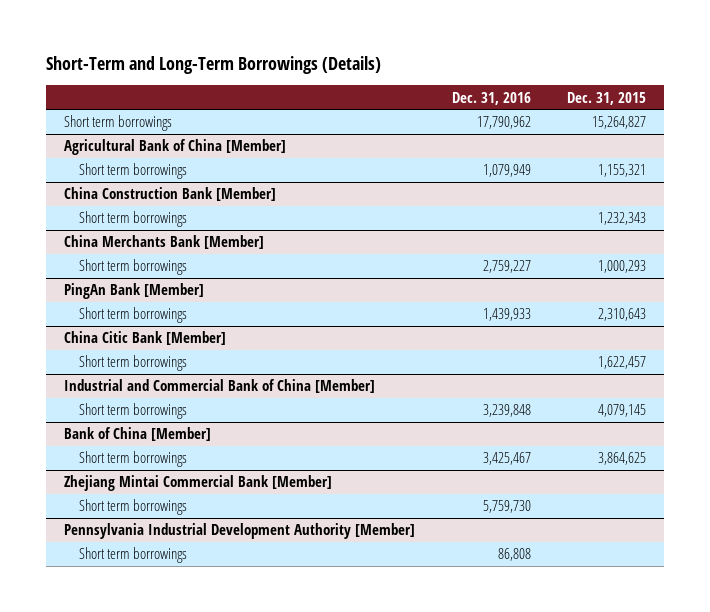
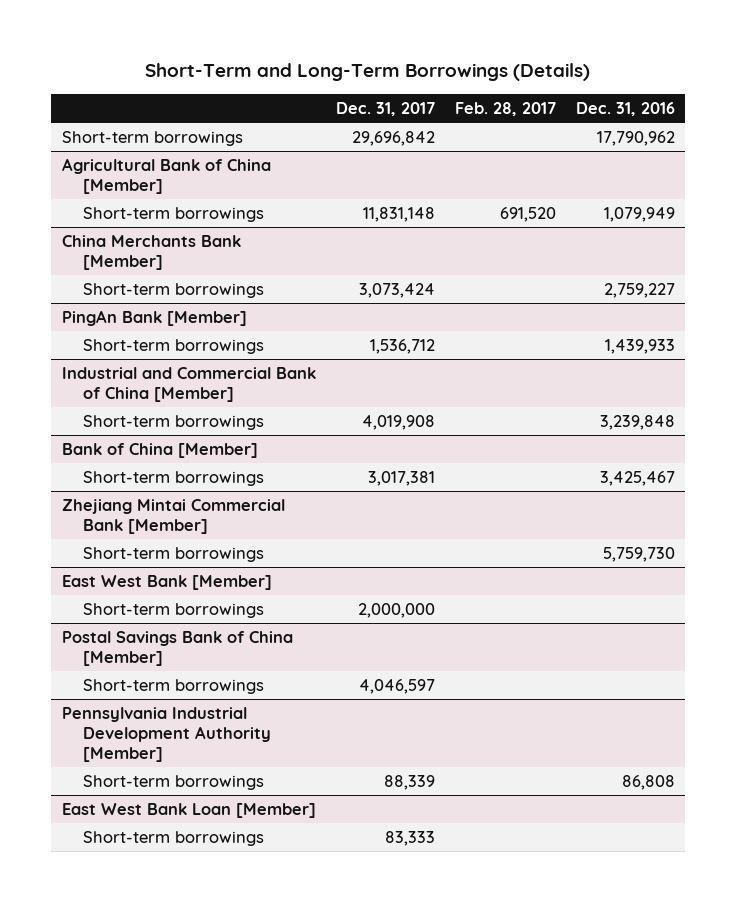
- | Dec. 31, 2016 | Dec. 31, 2015
+ | Dec. 31, 2017 | Feb. 28, 2017 | Dec. 31, 2016
- Short term borrowings | 17,790,962 | 15,264,827
+ Short-term borrowings | 29,696,842 | | 17,790,962
@ Agricultural Bank of China [Member]
- Short term borrowings | 1,079,949 | 1,155,321
- China Construction Bank [Member]
- Short term borrowings | | 1,232,343
@ Agricultural Bank of China [Member]
+ Short-term borrowings | 11,831,148 | 691,520 | 1,079,949
@ China Merchants Bank [Member]
- Short term borrowings | 2,759,227 | 1,000,293
+ Short-term borrowings | 3,073,424 | | 2,759,227
@ PingAn Bank [Member]
- Short term borrowings | 1,439,933 | 2,310,643
- China Citic Bank [Member]
- Short term borrowings | | 1,622,457
@ PingAn Bank [Member]
+ Short-term borrowings | 1,536,712 | | 1,439,933
@ Industrial and Commercial Bank of China [Member]
- Short term borrowings | 3,239,848 | 4,079,145
+ Short-term borrowings | 4,019,908 | | 3,239,848
@ Bank of China [Member]
- Short term borrowings | 3,425,467 | 3,864,625
+ Short-term borrowings | 3,017,381 | | 3,425,467
@ Zhejiang Mintai Commercial Bank [Member]
- Short term borrowings | 5,759,730 |
+ Short-term borrowings | | | 5,759,730
+ East West Bank [Member]
+ Short-term borrowings | 2,000,000 | |
+ Postal Savings Bank of China [Member]
+ Short-term borrowings | 4,046,597 | |
@ Pennsylvania Industrial Development Authority [Member]
- Short term borrowings | 86,808 |
+ Short-term borrowings | 88,339 | | 86,808
+ East West Bank Loan [Member]
+ Short-term borrowings | 83,333 | |

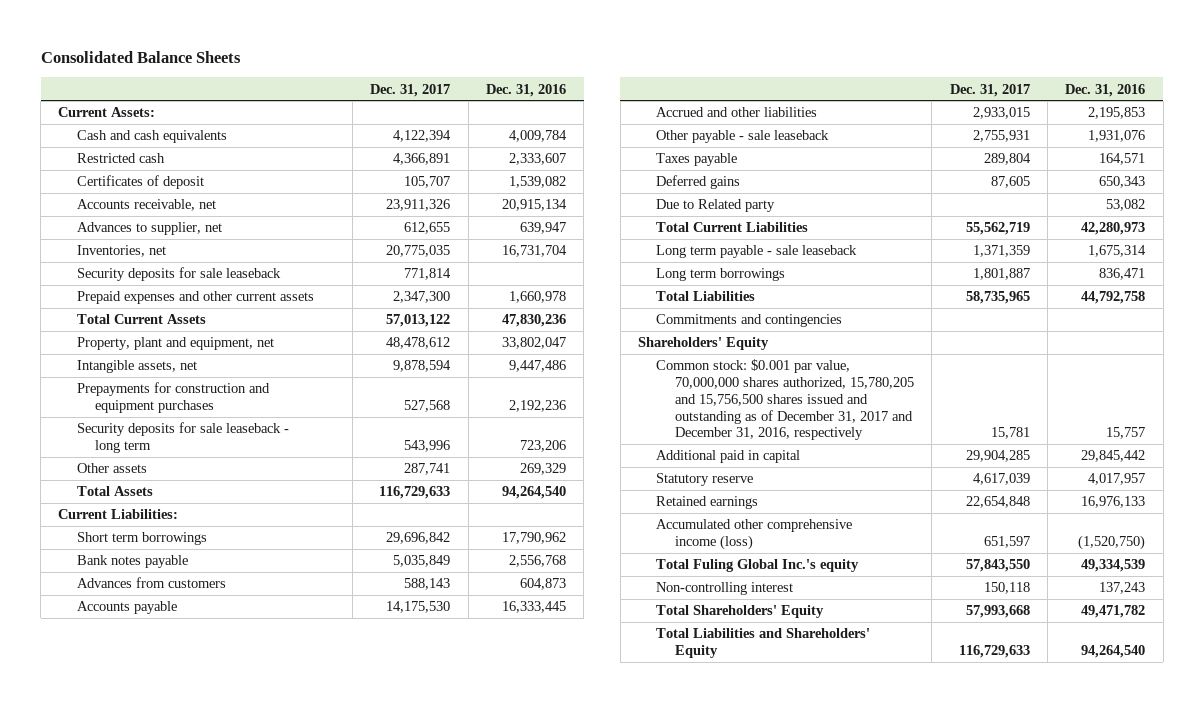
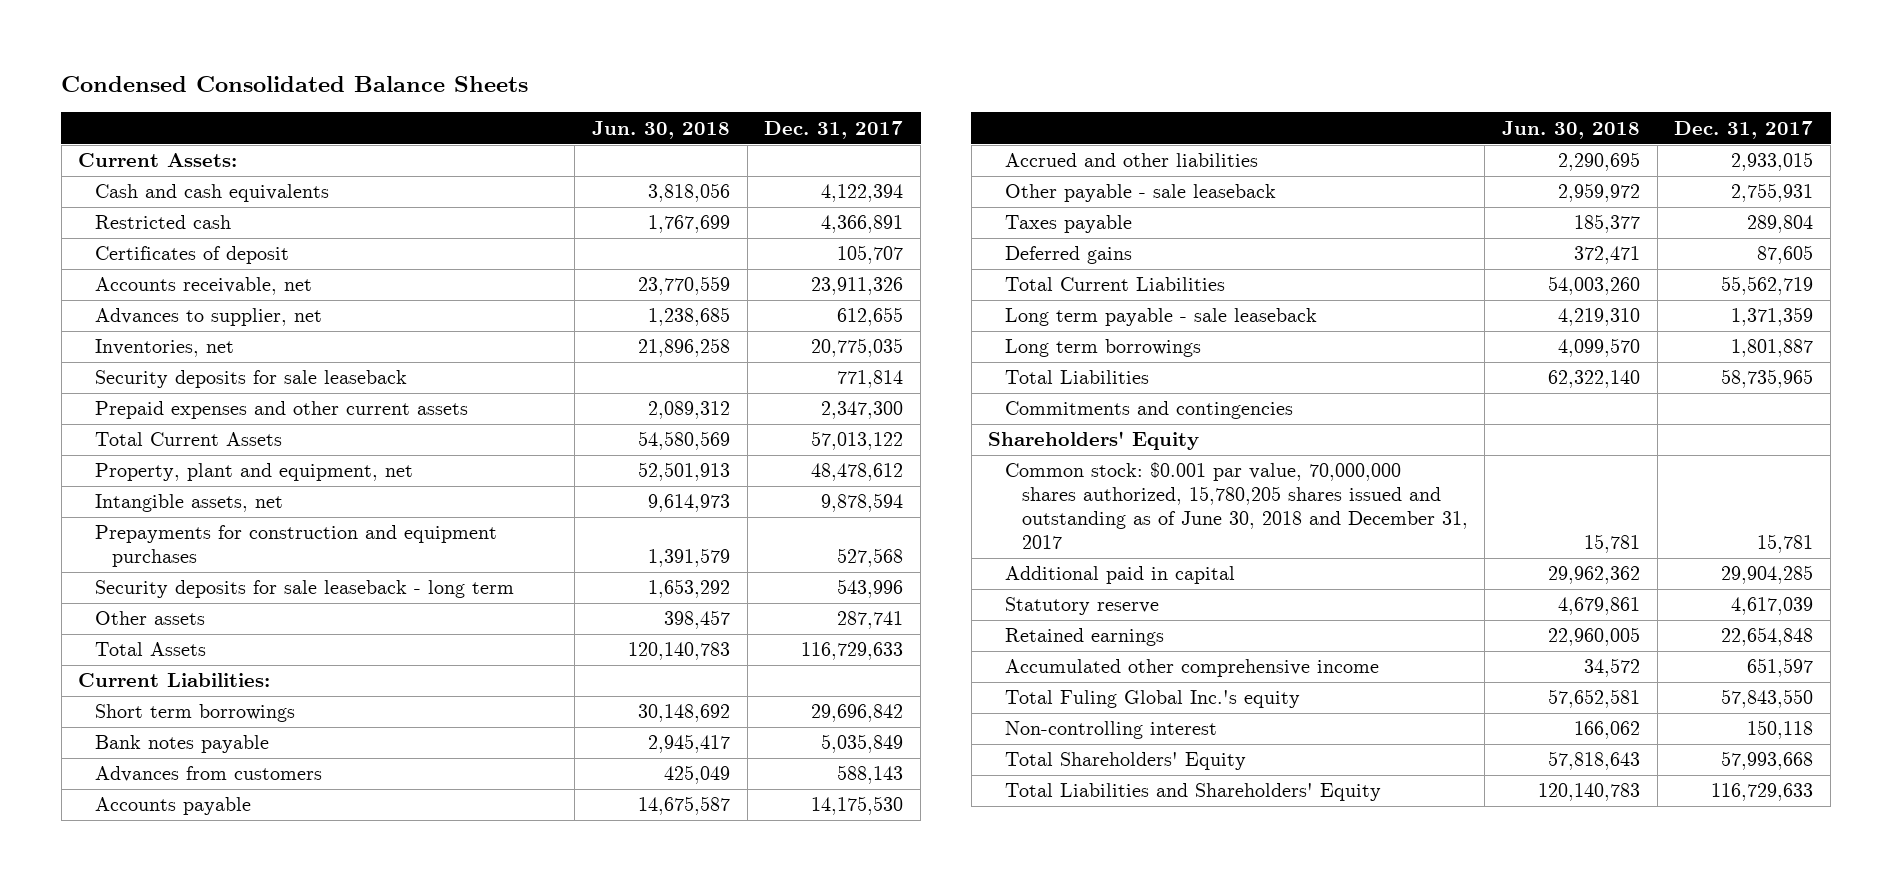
- Consolidated Balance Sheets
+ Condensed Consolidated Balance Sheets
- | Dec. 31, 2017 | Dec. 31, 2016
+ | Jun. 30, 2018 | Dec. 31, 2017
- Due to Related party | | 53,082
- Common stock: $0.001 par value, 70,000,000 shares authorized, 15,780,205 and 15,756,500 shares issued and outstanding as of December 31, 2017 and December 31, 2016, respectively | 15,781 | 15,757
+ Common stock: $0.001 par value, 70,000,000 shares authorized, 15,780,205 shares issued and outstanding as of June 30, 2018 and December 31, 2017 | 15,781 | 15,781
- Accumulated other comprehensive income (loss) | 651,597 | (1,520,750)
+ Accumulated other comprehensive income | 34,572 | 651,597

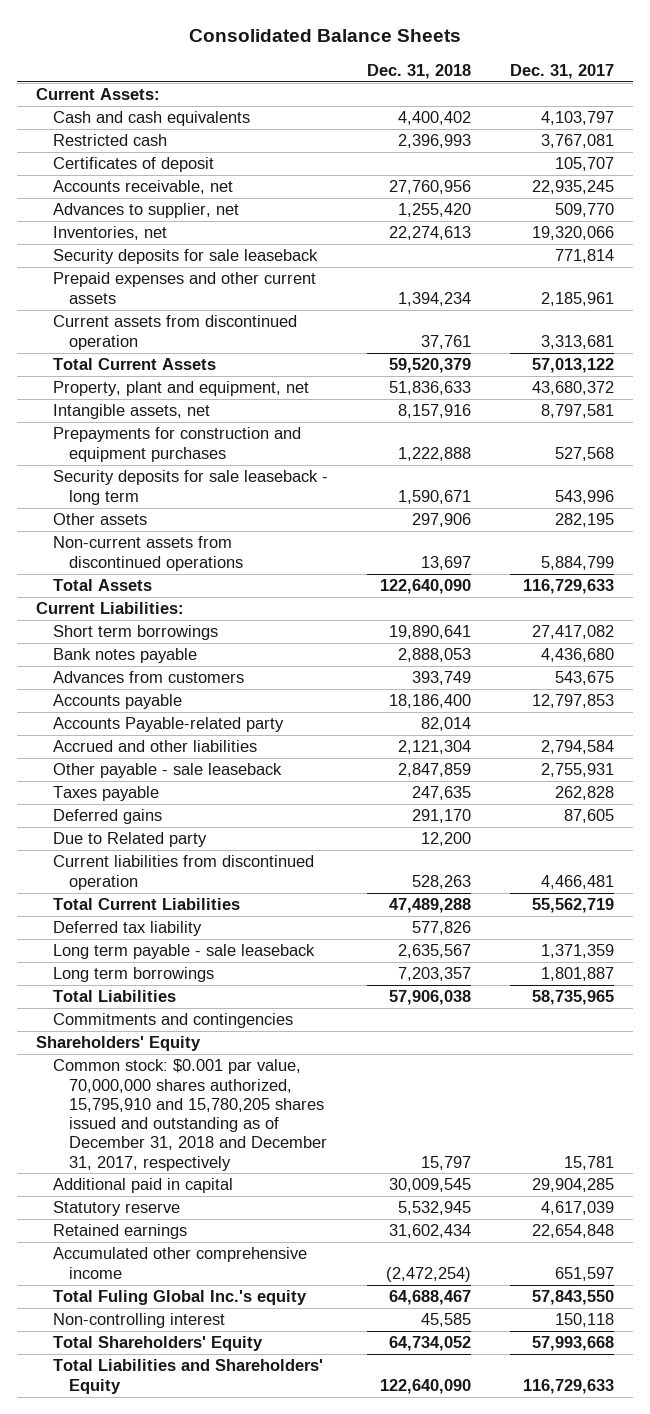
- Condensed Consolidated Balance Sheets
+ Consolidated Balance Sheets
- | Jun. 30, 2018 | Dec. 31, 2017
+ | Dec. 31, 2018 | Dec. 31, 2017
- Cash and cash equivalents | 3,818,056 | 4,122,394
- Restricted cash | 1,767,699 | 4,366,891
+ Cash and cash equivalents | 4,400,402 | 4,103,797
+ Restricted cash | 2,396,993 | 3,767,081
- Accounts receivable, net | 23,770,559 | 23,911,326
- Advances to supplier, net | 1,238,685 | 612,655
- Inventories, net | 21,896,258 | 20,775,035
+ Accounts receivable, net | 27,760,956 | 22,935,245
+ Advances to supplier, net | 1,255,420 | 509,770
+ Inventories, net | 22,274,613 | 19,320,066
- Prepaid expenses and other current assets | 2,089,312 | 2,347,300
+ Prepaid expenses and other current assets | 1,394,234 | 2,185,961
+ Current assets from discontinued operation | 37,761 | 3,313,681
- Property, plant and equipment, net | 52,501,913 | 48,478,612
- Intangible assets, net | 9,614,973 | 9,878,594
+ Property, plant and equipment, net | 51,836,633 | 43,680,372
+ Intangible assets, net | 8,157,916 | 8,797,581
- Other assets | 398,457 | 287,741
+ Other assets | 297,906 | 282,195
+ Non-current assets from discontinued operations | 13,697 | 5,884,799
- Short term borrowings | 30,148,692 | 29,696,842
- Bank notes payable | 2,945,417 | 5,035,849
- Advances from customers | 425,049 | 588,143
- Accounts payable | 14,675,587 | 14,175,530
- Accrued and other liabilities | 2,290,695 | 2,933,015
+ Short term borrowings | 19,890,641 | 27,417,082
+ Bank notes payable | 2,888,053 | 4,436,680
+ Advances from customers | 393,749 | 543,675
+ Accounts payable | 18,186,400 | 12,797,853
+ Accounts Payable-related party | 82,014 |
+ Accrued and other liabilities | 2,121,304 | 2,794,584
- Taxes payable | 185,377 | 289,804
+ Taxes payable | 247,635 | 262,828
+ Due to Related party | 12,200 |
+ Current liabilities from discontinued operation | 528,263 | 4,466,481
+ Deferred tax liability | 577,826 |
- Common stock: $0.001 par value, 70,000,000 shares authorized, 15,780,205 shares issued and outstanding as of June 30, 2018 and December 31, 2017 | 15,781 | 15,781
+ Common stock: $0.001 par value, 70,000,000 shares authorized, 15,795,910 and 15,780,205 shares issued and outstanding as of December 31, 2018 and December 31, 2017, respectively | 15,797 | 15,781

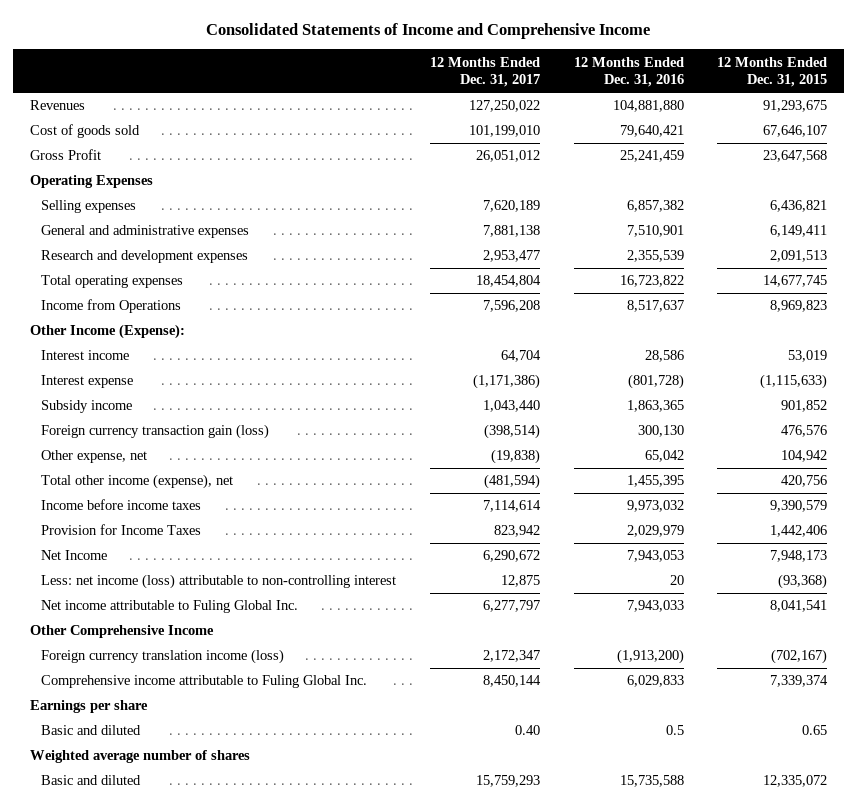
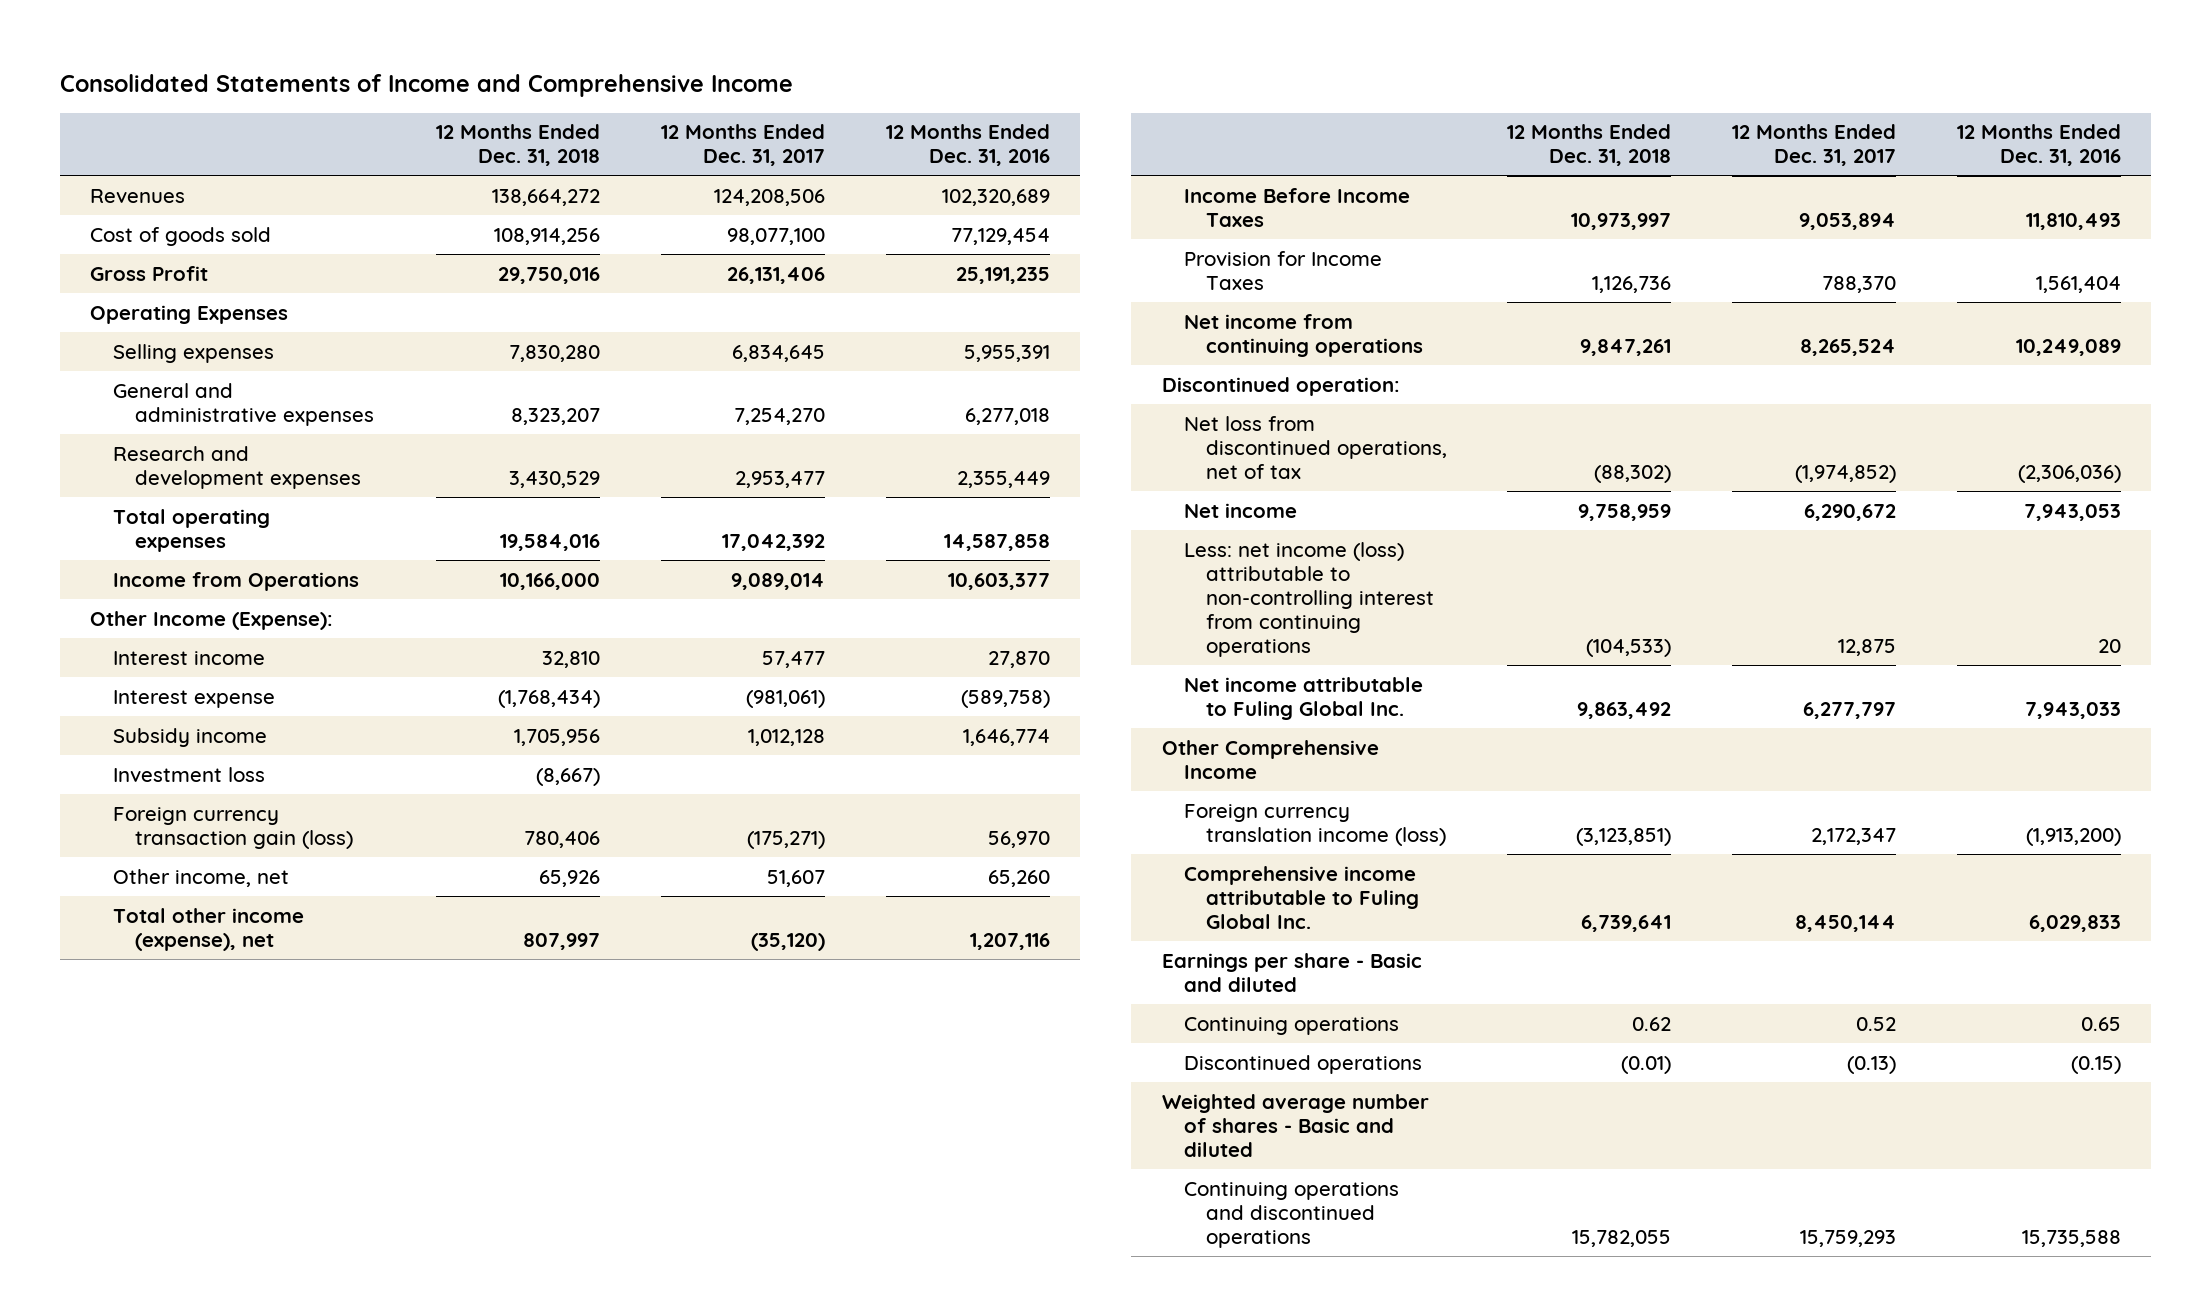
- | 12 Months Ended Dec. 31, 2017 | 12 Months Ended Dec. 31, 2016 | 12 Months Ended Dec. 31, 2015
+ | 12 Months Ended Dec. 31, 2018 | 12 Months Ended Dec. 31, 2017 | 12 Months Ended Dec. 31, 2016
- Revenues | 127,250,022 | 104,881,880 | 91,293,675
- Cost of goods sold | 101,199,010 | 79,640,421 | 67,646,107
- Gross Profit | 26,051,012 | 25,241,459 | 23,647,568
+ Revenues | 138,664,272 | 124,208,506 | 102,320,689
+ Cost of goods sold | 108,914,256 | 98,077,100 | 77,129,454
+ Gross Profit | 29,750,016 | 26,131,406 | 25,191,235
- Selling expenses | 7,620,189 | 6,857,382 | 6,436,821
- General and administrative expenses | 7,881,138 | 7,510,901 | 6,149,411
- Research and development expenses | 2,953,477 | 2,355,539 | 2,091,513
- Total operating expenses | 18,454,804 | 16,723,822 | 14,677,745
- Income from Operations | 7,596,208 | 8,517,637 | 8,969,823
+ Selling expenses | 7,830,280 | 6,834,645 | 5,955,391
+ General and administrative expenses | 8,323,207 | 7,254,270 | 6,277,018
+ Research and development expenses | 3,430,529 | 2,953,477 | 2,355,449
+ Total operating expenses | 19,584,016 | 17,042,392 | 14,587,858
+ Income from Operations | 10,166,000 | 9,089,014 | 10,603,377
- Interest income | 64,704 | 28,586 | 53,019
- Interest expense | (1,171,386) | (801,728) | (1,115,633)
- Subsidy income | 1,043,440 | 1,863,365 | 901,852
- Foreign currency transaction gain (loss) | (398,514) | 300,130 | 476,576
- Other expense, net | (19,838) | 65,042 | 104,942
- Total other income (expense), net | (481,594) | 1,455,395 | 420,756
- Income before income taxes | 7,114,614 | 9,973,032 | 9,390,579
- Provision for Income Taxes | 823,942 | 2,029,979 | 1,442,406
- Net Income | 6,290,672 | 7,943,053 | 7,948,173
- Less: net income (loss) attributable to non-controlling interest | 12,875 | 20 | (93,368)
+ Interest income | 32,810 | 57,477 | 27,870
+ Interest expense | (1,768,434) | (981,061) | (589,758)
+ Subsidy income | 1,705,956 | 1,012,128 | 1,646,774
+ Investment loss | (8,667) | |
+ Foreign currency transaction gain (loss) | 780,406 | (175,271) | 56,970
+ Other income, net | 65,926 | 51,607 | 65,260
+ Total other income (expense), net | 807,997 | (35,120) | 1,207,116
+ Income Before Income Taxes | 10,973,997 | 9,053,894 | 11,810,493
+ Provision for Income Taxes | 1,126,736 | 788,370 | 1,561,404
+ Net income from continuing operations | 9,847,261 | 8,265,524 | 10,249,089
+ Discontinued operation:
+ Net loss from discontinued operations, net of tax | (88,302) | (1,974,852) | (2,306,036)
+ Net income | 9,758,959 | 6,290,672 | 7,943,053
+ Less: net income (loss) attributable to non-controlling interest from continuing operations | (104,533) | 12,875 | 20
- Earnings per share
- Basic and diluted | 0.40 | 0.5 | 0.65
- Weighted average number of shares
- Basic and diluted | 15,759,293 | 15,735,588 | 12,335,072
+ Earnings per share - Basic and diluted
+ Continuing operations | 0.62 | 0.52 | 0.65
+ Discontinued operations | (0.01) | (0.13) | (0.15)
+ Weighted average number of shares - Basic and diluted
+ Continuing operations and discontinued operations | 15,782,055 | 15,759,293 | 15,735,588

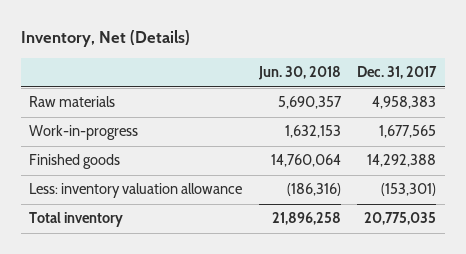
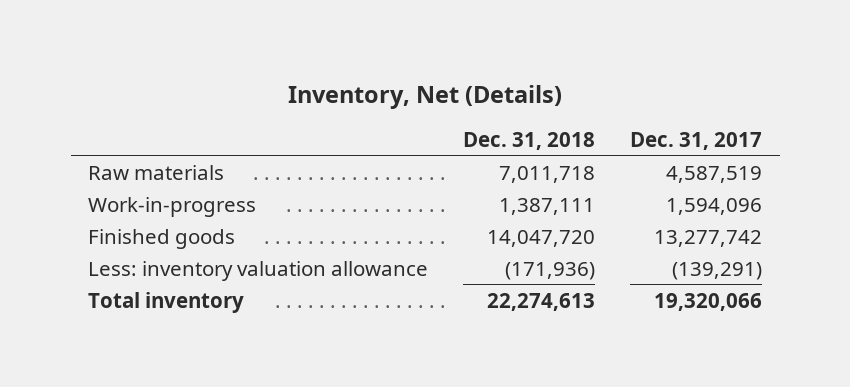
- | Jun. 30, 2018 | Dec. 31, 2017
+ | Dec. 31, 2018 | Dec. 31, 2017
- Raw materials | 5,690,357 | 4,958,383
- Work-in-progress | 1,632,153 | 1,677,565
- Finished goods | 14,760,064 | 14,292,388
- Less: inventory valuation allowance | (186,316) | (153,301)
- Total inventory | 21,896,258 | 20,775,035
+ Raw materials | 7,011,718 | 4,587,519
+ Work-in-progress | 1,387,111 | 1,594,096
+ Finished goods | 14,047,720 | 13,277,742
+ Less: inventory valuation allowance | (171,936) | (139,291)
+ Total inventory | 22,274,613 | 19,320,066

